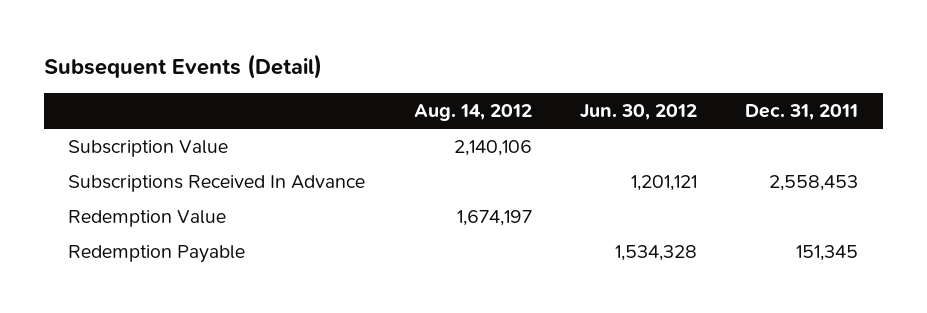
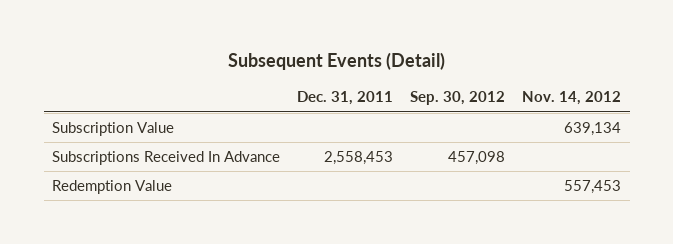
- | Aug. 14, 2012 | Jun. 30, 2012 | Dec. 31, 2011
+ | Dec. 31, 2011 | Sep. 30, 2012 | Nov. 14, 2012
- Redemption Payable | | 1,534,328 | 151,345

